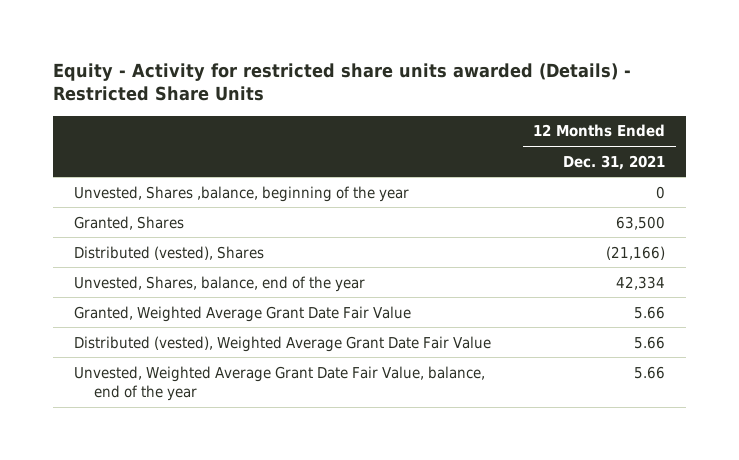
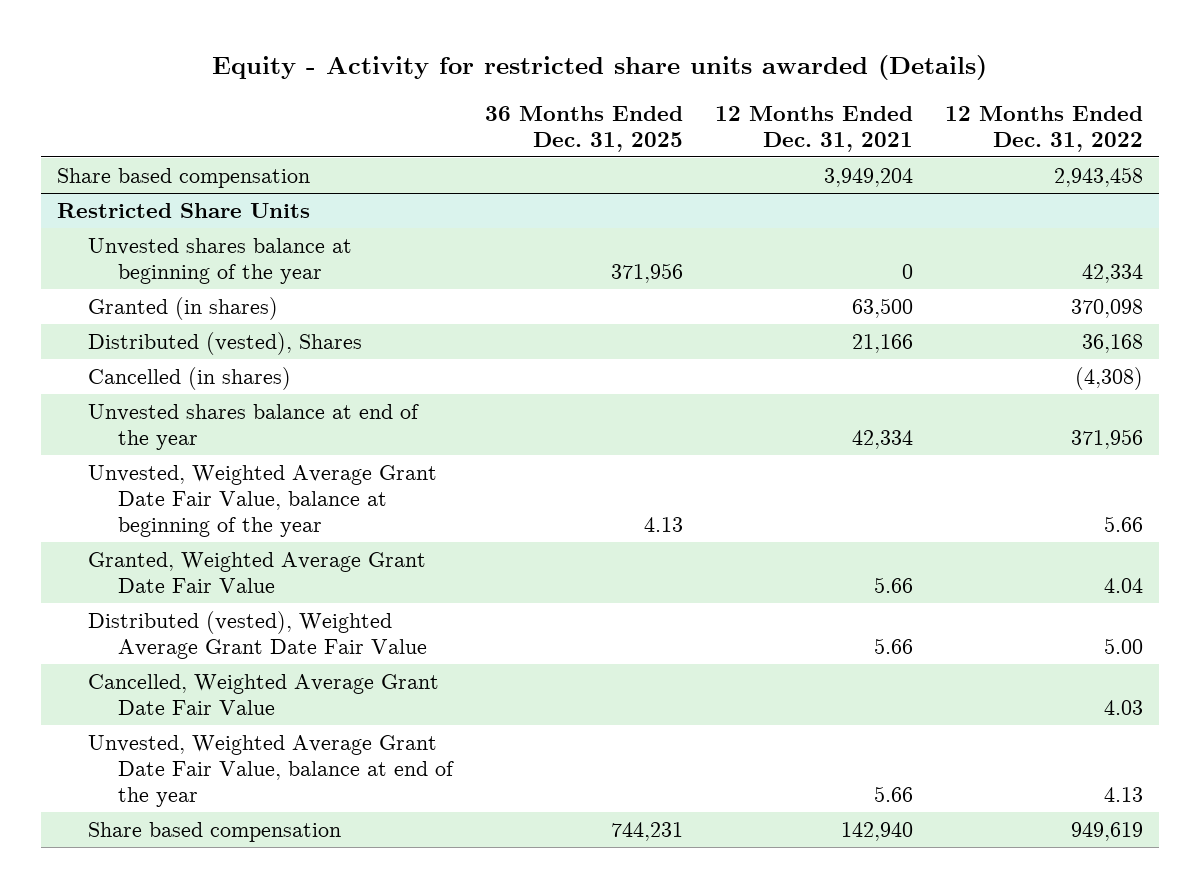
- Equity - Activity for restricted share units awarded (Details) - Restricted Share Units
+ Equity - Activity for restricted share units awarded (Details)
- | 12 Months Ended Dec. 31, 2021
+ | 36 Months Ended Dec. 31, 2025 | 12 Months Ended Dec. 31, 2021 | 12 Months Ended Dec. 31, 2022
- Unvested, Shares ,balance, beginning of the year | 0
- Granted, Shares | 63,500
- Distributed (vested), Shares | (21,166)
- Unvested, Shares, balance, end of the year | 42,334
+ Share based compensation | | 3,949,204 | 2,943,458
+ Restricted Share Units
+ Unvested shares balance at beginning of the year | 371,956 | 0 | 42,334
+ Granted (in shares) | | 63,500 | 370,098
+ Distributed (vested), Shares | | 21,166 | 36,168
+ Cancelled (in shares) | | | (4,308)
+ Unvested shares balance at end of the year | | 42,334 | 371,956
+ Unvested, Weighted Average Grant Date Fair Value, balance at beginning of the year | 4.13 | | 5.66
- Unvested, Weighted Average Grant Date Fair Value, balance, end of the year | 5.66
+ Cancelled, Weighted Average Grant Date Fair Value | | | 4.03
+ Unvested, Weighted Average Grant Date Fair Value, balance at end of the year | | 5.66 | 4.13
+ Share based compensation | 744,231 | 142,940 | 949,619

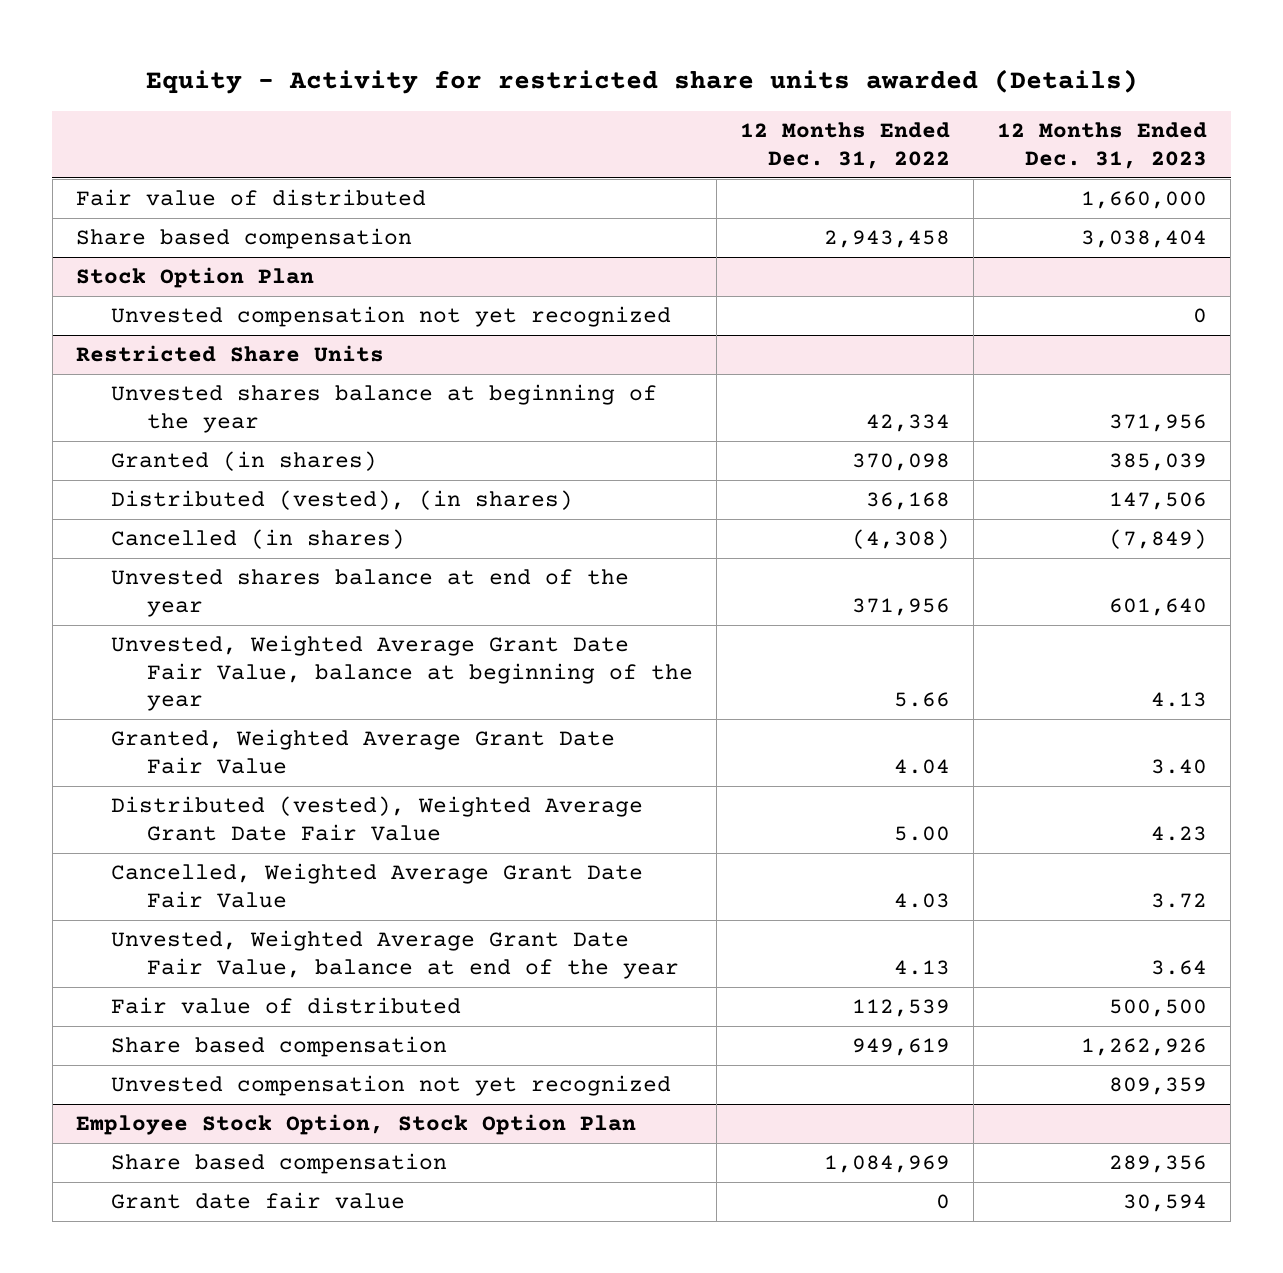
- | 36 Months Ended Dec. 31, 2025 | 12 Months Ended Dec. 31, 2021 | 12 Months Ended Dec. 31, 2022
+ | 12 Months Ended Dec. 31, 2022 | 12 Months Ended Dec. 31, 2023
+ Fair value of distributed | | 1,660,000
+ Stock Option Plan
+ Unvested compensation not yet recognized | | 0
@ Restricted Share Units
- Distributed (vested), Shares | | 21,166 | 36,168
+ Distributed (vested), (in shares) | 36,168 | 147,506
+ Fair value of distributed | 112,539 | 500,500
+ Unvested compensation not yet recognized | | 809,359
+ Employee Stock Option, Stock Option Plan
+ Share based compensation | 1,084,969 | 289,356
+ Grant date fair value | 0 | 30,594

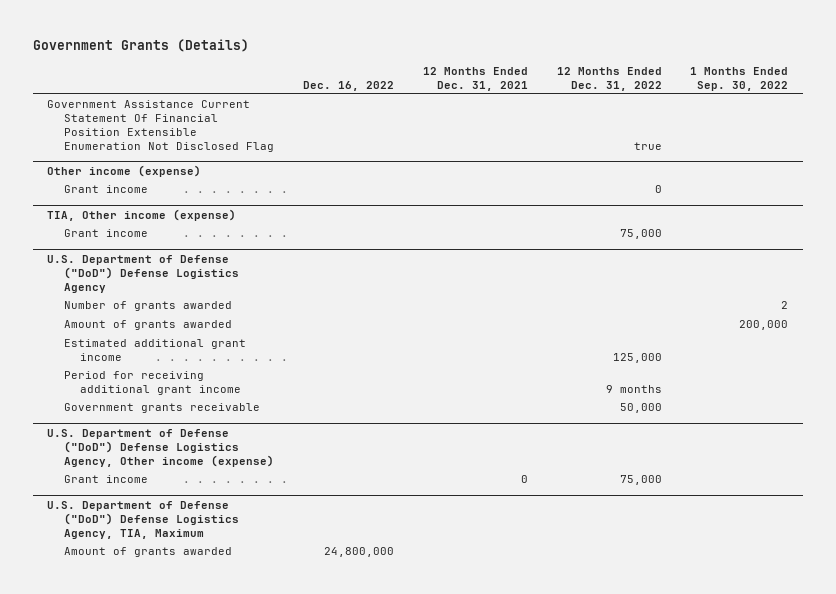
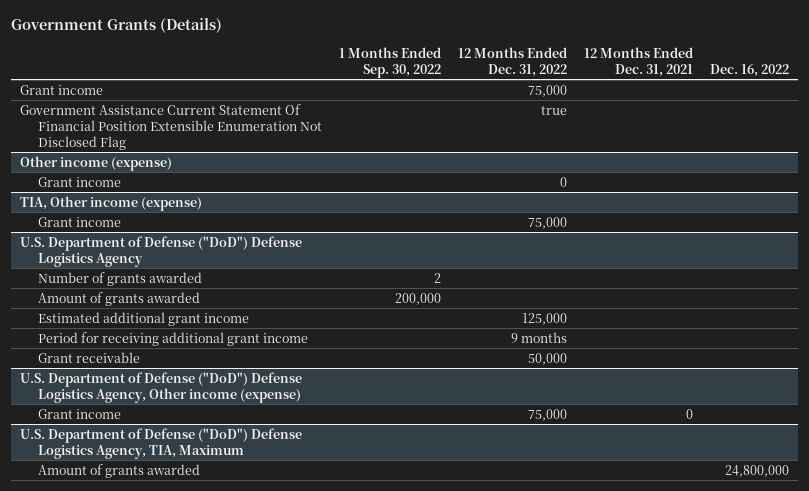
- | Dec. 16, 2022 | 12 Months Ended Dec. 31, 2021 | 12 Months Ended Dec. 31, 2022 | 1 Months Ended Sep. 30, 2022
+ | 1 Months Ended Sep. 30, 2022 | 12 Months Ended Dec. 31, 2022 | 12 Months Ended Dec. 31, 2021 | Dec. 16, 2022
+ Grant income | | 75,000 | |
@ U.S. Department of Defense ("DoD") Defense Logistics Agency
- Government grants receivable | | | 50,000 |
+ Grant receivable | | 50,000 | |

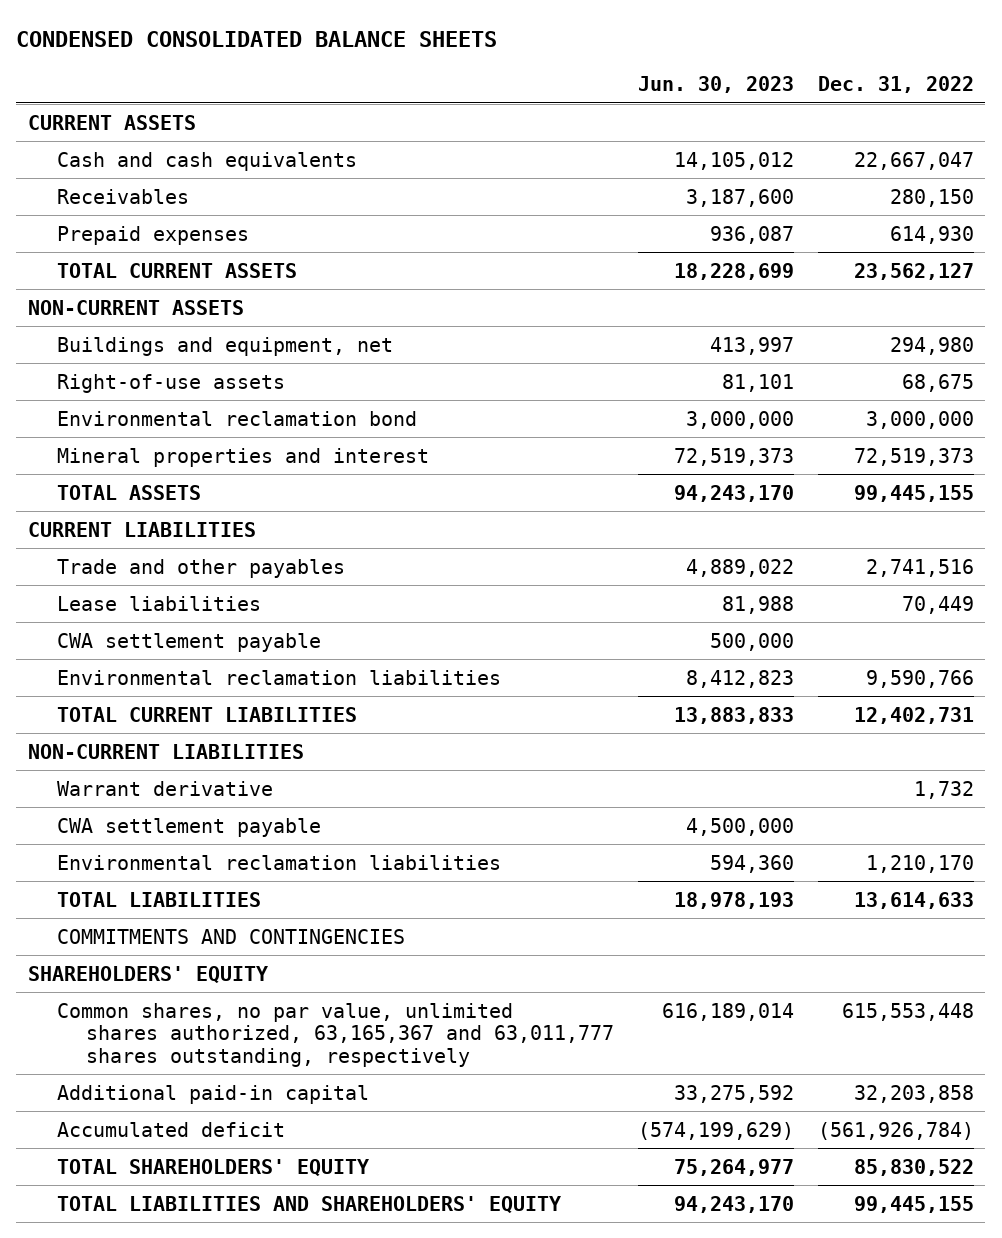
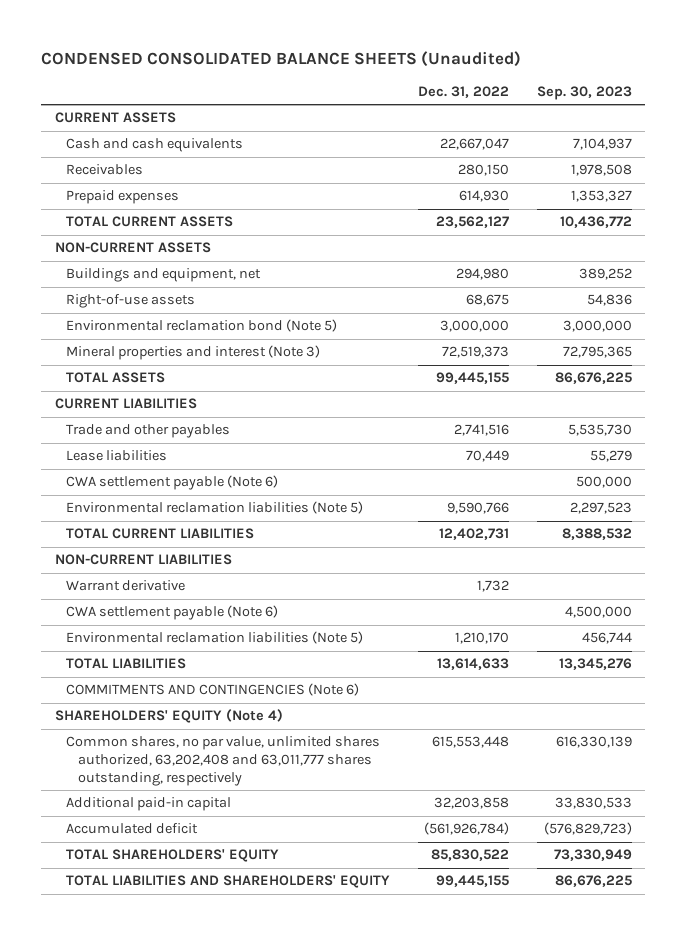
- CONDENSED CONSOLIDATED BALANCE SHEETS
+ CONDENSED CONSOLIDATED BALANCE SHEETS (Unaudited)
- | Jun. 30, 2023 | Dec. 31, 2022
+ | Dec. 31, 2022 | Sep. 30, 2023
- Environmental reclamation bond | 3,000,000 | 3,000,000
- Mineral properties and interest | 72,519,373 | 72,519,373
+ Environmental reclamation bond (Note 5) | 3,000,000 | 3,000,000
+ Mineral properties and interest (Note 3) | 72,519,373 | 72,795,365
- CWA settlement payable | 500,000 |
- Environmental reclamation liabilities | 8,412,823 | 9,590,766
+ CWA settlement payable (Note 6) | | 500,000
+ Environmental reclamation liabilities (Note 5) | 9,590,766 | 2,297,523
- CWA settlement payable | 4,500,000 |
- Environmental reclamation liabilities | 594,360 | 1,210,170
+ CWA settlement payable (Note 6) | | 4,500,000
+ Environmental reclamation liabilities (Note 5) | 1,210,170 | 456,744
- COMMITMENTS AND CONTINGENCIES
- SHAREHOLDERS' EQUITY
- Common shares, no par value, unlimited shares authorized, 63,165,367 and 63,011,777 shares outstanding, respectively | 616,189,014 | 615,553,448
+ COMMITMENTS AND CONTINGENCIES (Note 6)
+ SHAREHOLDERS' EQUITY (Note 4)
+ Common shares, no par value, unlimited shares authorized, 63,202,408 and 63,011,777 shares outstanding, respectively | 615,553,448 | 616,330,139

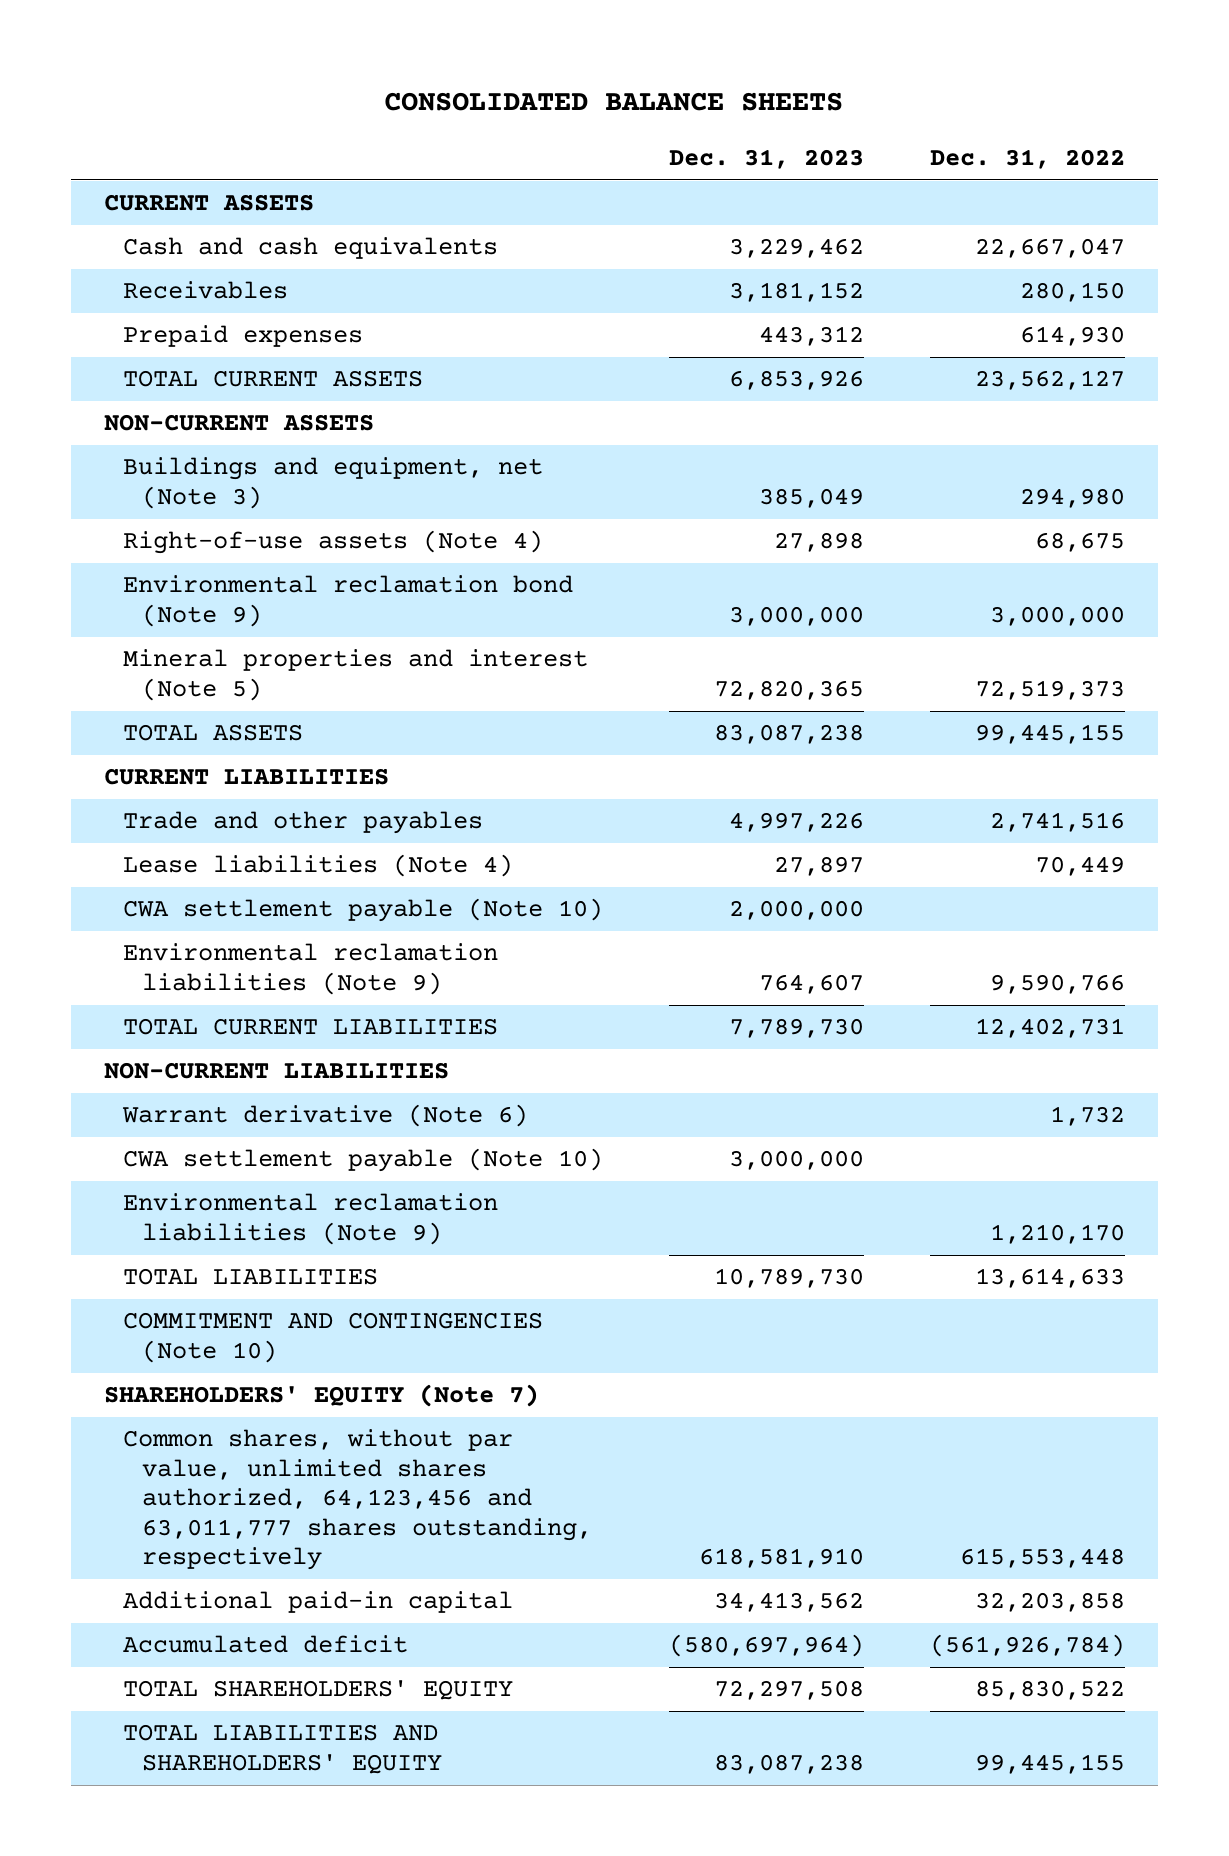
- CONDENSED CONSOLIDATED BALANCE SHEETS (Unaudited)
+ CONSOLIDATED BALANCE SHEETS
- | Dec. 31, 2022 | Sep. 30, 2023
+ | Dec. 31, 2023 | Dec. 31, 2022
- Buildings and equipment, net | 294,980 | 389,252
- Right-of-use assets | 68,675 | 54,836
- Environmental reclamation bond (Note 5) | 3,000,000 | 3,000,000
- Mineral properties and interest (Note 3) | 72,519,373 | 72,795,365
+ Buildings and equipment, net (Note 3) | 385,049 | 294,980
+ Right-of-use assets (Note 4) | 27,898 | 68,675
+ Environmental reclamation bond (Note 9) | 3,000,000 | 3,000,000
+ Mineral properties and interest (Note 5) | 72,820,365 | 72,519,373
- Lease liabilities | 70,449 | 55,279
- CWA settlement payable (Note 6) | | 500,000
- Environmental reclamation liabilities (Note 5) | 9,590,766 | 2,297,523
+ Lease liabilities (Note 4) | 27,897 | 70,449
+ CWA settlement payable (Note 10) | 2,000,000 |
+ Environmental reclamation liabilities (Note 9) | 764,607 | 9,590,766
- Warrant derivative | 1,732 |
- CWA settlement payable (Note 6) | | 4,500,000
- Environmental reclamation liabilities (Note 5) | 1,210,170 | 456,744
+ Warrant derivative (Note 6) | | 1,732
+ CWA settlement payable (Note 10) | 3,000,000 |
+ Environmental reclamation liabilities (Note 9) | | 1,210,170
- COMMITMENTS AND CONTINGENCIES (Note 6)
- SHAREHOLDERS' EQUITY (Note 4)
- Common shares, no par value, unlimited shares authorized, 63,202,408 and 63,011,777 shares outstanding, respectively | 615,553,448 | 616,330,139
+ COMMITMENT AND CONTINGENCIES (Note 10)
+ SHAREHOLDERS' EQUITY (Note 7)
+ Common shares, without par value, unlimited shares authorized, 64,123,456 and 63,011,777 shares outstanding, respectively | 618,581,910 | 615,553,448

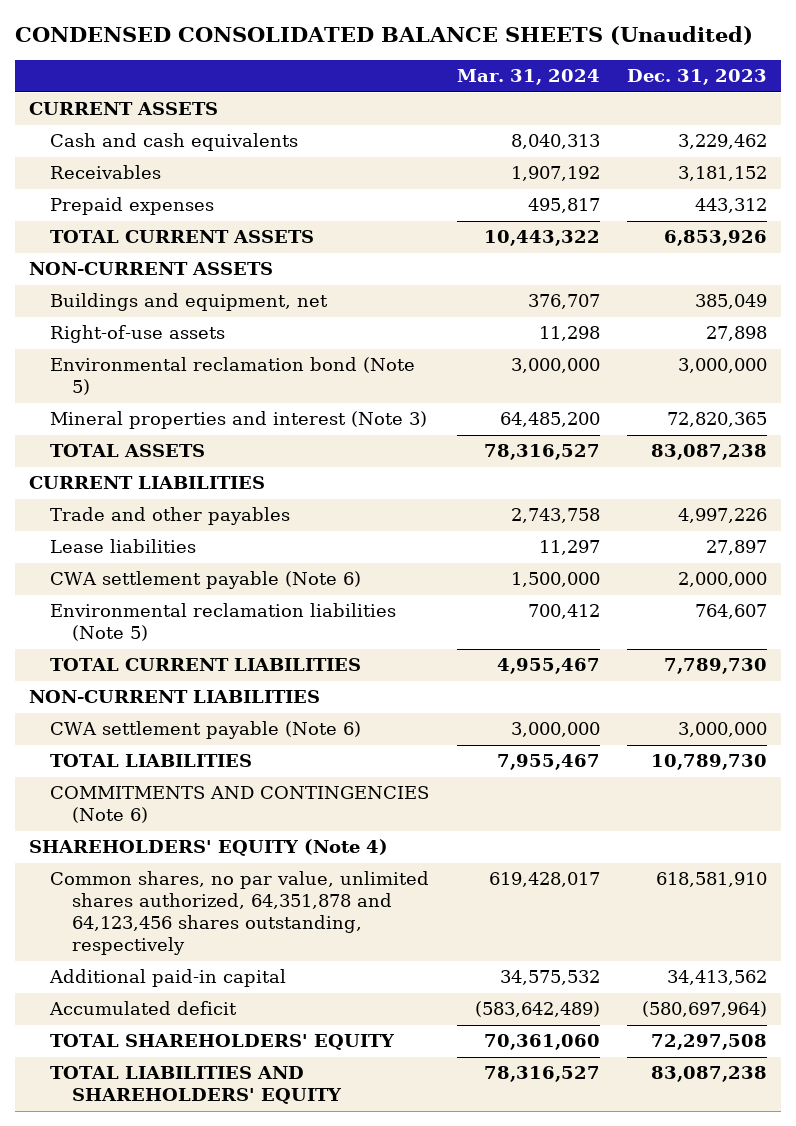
- CONSOLIDATED BALANCE SHEETS
+ CONDENSED CONSOLIDATED BALANCE SHEETS (Unaudited)
- | Dec. 31, 2023 | Dec. 31, 2022
+ | Mar. 31, 2024 | Dec. 31, 2023
- Buildings and equipment, net (Note 3) | 385,049 | 294,980
- Right-of-use assets (Note 4) | 27,898 | 68,675
- Environmental reclamation bond (Note 9) | 3,000,000 | 3,000,000
- Mineral properties and interest (Note 5) | 72,820,365 | 72,519,373
+ Buildings and equipment, net | 376,707 | 385,049
+ Right-of-use assets | 11,298 | 27,898
+ Environmental reclamation bond (Note 5) | 3,000,000 | 3,000,000
+ Mineral properties and interest (Note 3) | 64,485,200 | 72,820,365
- Lease liabilities (Note 4) | 27,897 | 70,449
- CWA settlement payable (Note 10) | 2,000,000 |
- Environmental reclamation liabilities (Note 9) | 764,607 | 9,590,766
+ Lease liabilities | 11,297 | 27,897
+ CWA settlement payable (Note 6) | 1,500,000 | 2,000,000
+ Environmental reclamation liabilities (Note 5) | 700,412 | 764,607
- Warrant derivative (Note 6) | | 1,732
- CWA settlement payable (Note 10) | 3,000,000 |
- Environmental reclamation liabilities (Note 9) | | 1,210,170
+ CWA settlement payable (Note 6) | 3,000,000 | 3,000,000
- COMMITMENT AND CONTINGENCIES (Note 10)
- SHAREHOLDERS' EQUITY (Note 7)
- Common shares, without par value, unlimited shares authorized, 64,123,456 and 63,011,777 shares outstanding, respectively | 618,581,910 | 615,553,448
+ COMMITMENTS AND CONTINGENCIES (Note 6)
+ SHAREHOLDERS' EQUITY (Note 4)
+ Common shares, no par value, unlimited shares authorized, 64,351,878 and 64,123,456 shares outstanding, respectively | 619,428,017 | 618,581,910

